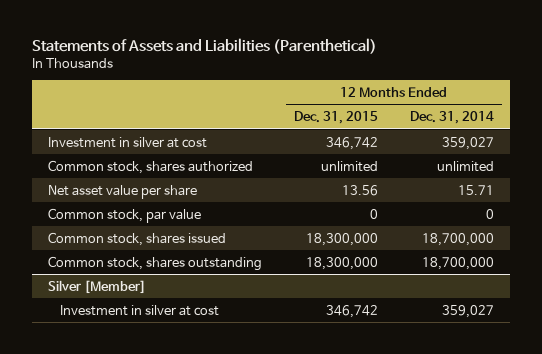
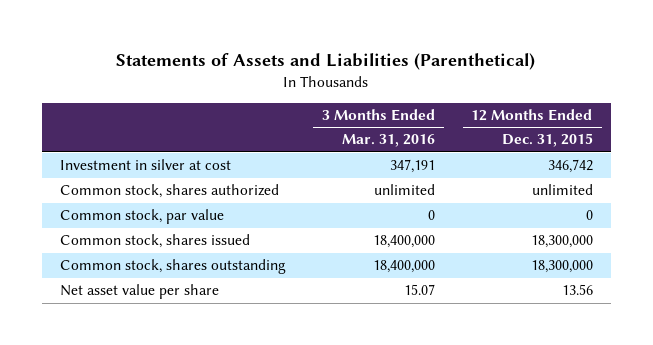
- | 12 Months Ended Dec. 31, 2015 | 12 Months Ended Dec. 31, 2014
+ | 3 Months Ended Mar. 31, 2016 | 12 Months Ended Dec. 31, 2015
- Silver [Member]
- Investment in silver at cost | 346,742 | 359,027
moved down: Net asset value per share | 15.07 | 13.56

